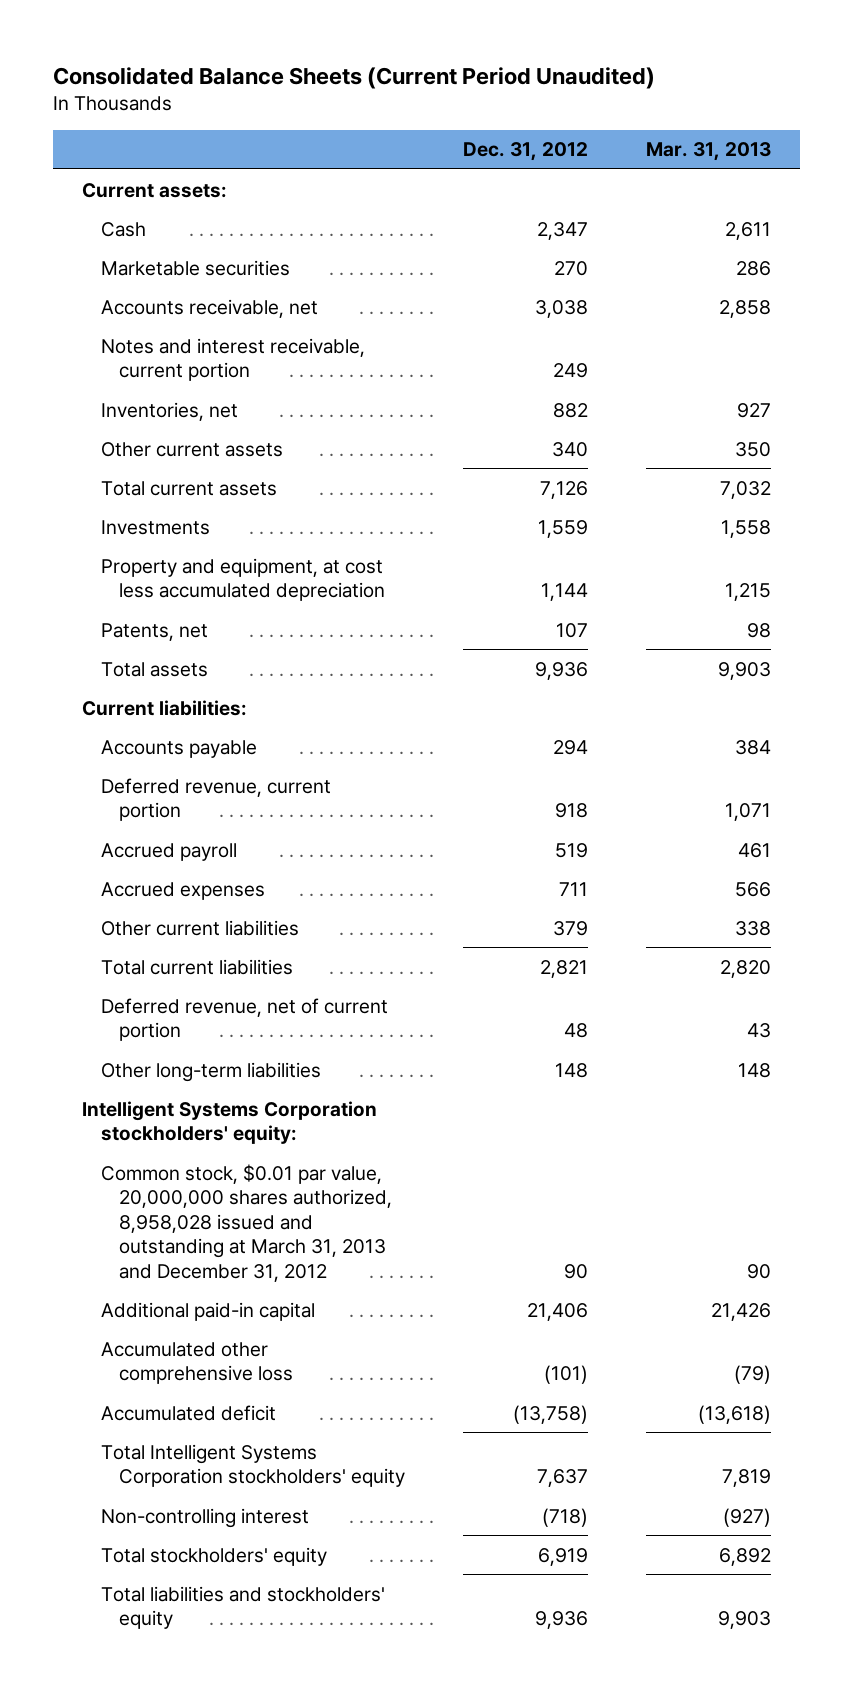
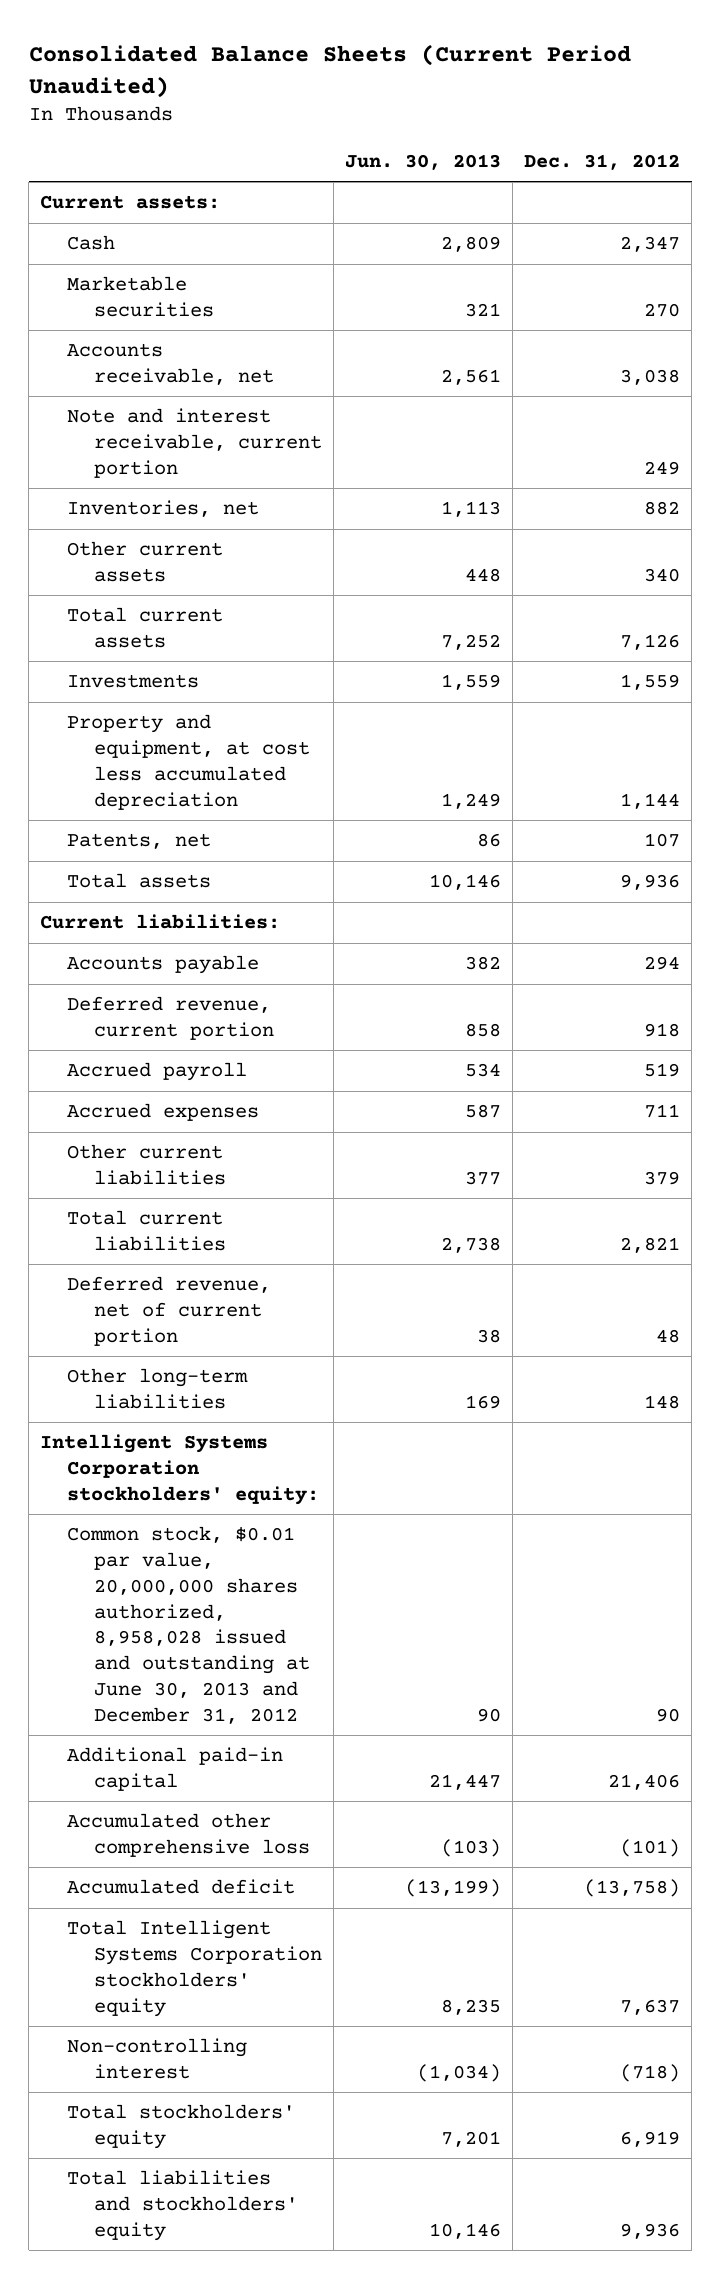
- | Dec. 31, 2012 | Mar. 31, 2013
+ | Jun. 30, 2013 | Dec. 31, 2012
- Notes and interest receivable, current portion | 249 |
+ Note and interest receivable, current portion | | 249
- Common stock, $0.01 par value, 20,000,000 shares authorized, 8,958,028 issued and outstanding at March 31, 2013 and December 31, 2012 | 90 | 90
+ Common stock, $0.01 par value, 20,000,000 shares authorized, 8,958,028 issued and outstanding at June 30, 2013 and December 31, 2012 | 90 | 90

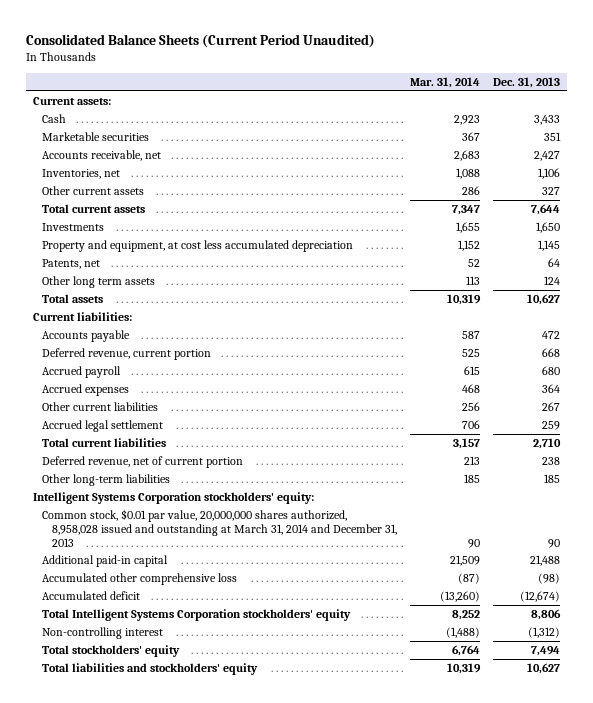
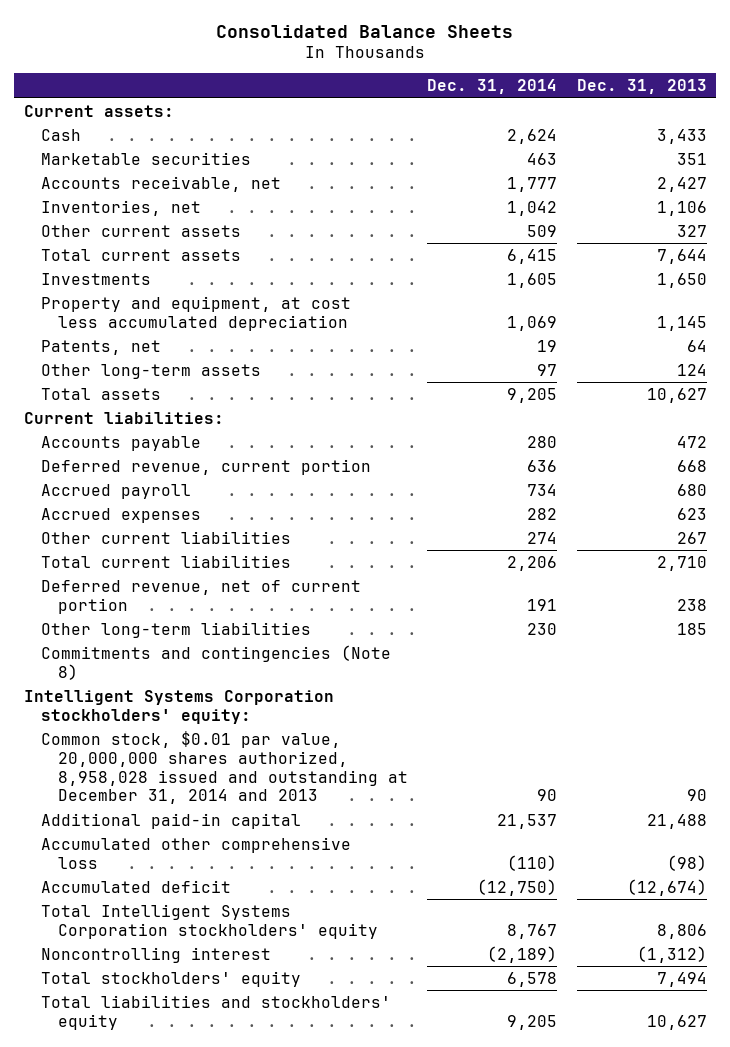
- Consolidated Balance Sheets (Current Period Unaudited)
+ Consolidated Balance Sheets
- | Mar. 31, 2014 | Dec. 31, 2013
+ | Dec. 31, 2014 | Dec. 31, 2013
- Other long term assets | 113 | 124
+ Other long-term assets | 97 | 124
- Accrued expenses | 468 | 364
+ Accrued expenses | 282 | 623
- Accrued legal settlement | 706 | 259
+ Commitments and contingencies (Note 8)
- Common stock, $0.01 par value, 20,000,000 shares authorized, 8,958,028 issued and outstanding at March 31, 2014 and December 31, 2013 | 90 | 90
+ Common stock, $0.01 par value, 20,000,000 shares authorized, 8,958,028 issued and outstanding at December 31, 2014 and 2013 | 90 | 90
- Non-controlling interest | (1,488) | (1,312)
+ Noncontrolling interest | (2,189) | (1,312)

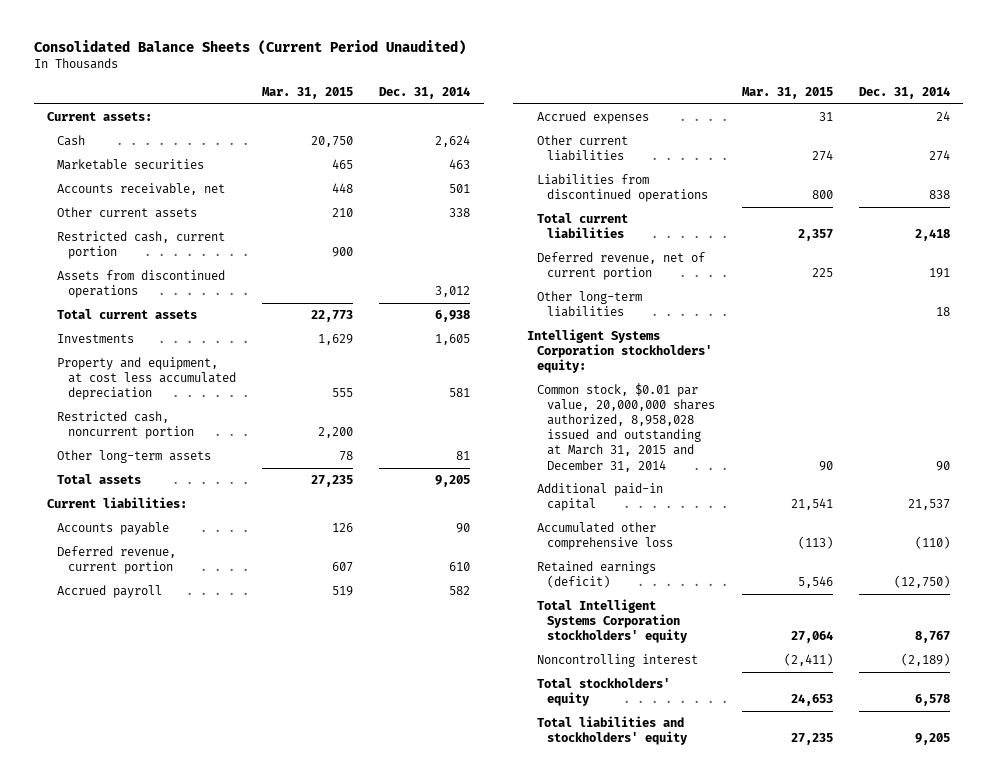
- Consolidated Balance Sheets
+ Consolidated Balance Sheets (Current Period Unaudited)
- | Dec. 31, 2014 | Dec. 31, 2013
+ | Mar. 31, 2015 | Dec. 31, 2014
- Accounts receivable, net | 1,777 | 2,427
- Inventories, net | 1,042 | 1,106
- Other current assets | 509 | 327
- Total current assets | 6,415 | 7,644
+ Accounts receivable, net | 448 | 501
+ Other current assets | 210 | 338
+ Restricted cash, current portion | 900 |
+ Assets from discontinued operations | | 3,012
+ Total current assets | 22,773 | 6,938
- Property and equipment, at cost less accumulated depreciation | 1,069 | 1,145
- Patents, net | 19 | 64
- Other long-term assets | 97 | 124
+ Property and equipment, at cost less accumulated depreciation | 555 | 581
+ Restricted cash, noncurrent portion | 2,200 |
+ Other long-term assets | 78 | 81
- Accounts payable | 280 | 472
- Deferred revenue, current portion | 636 | 668
- Accrued payroll | 734 | 680
- Accrued expenses | 282 | 623
+ Accounts payable | 126 | 90
+ Deferred revenue, current portion | 607 | 610
+ Accrued payroll | 519 | 582
+ Accrued expenses | 31 | 24
- Total current liabilities | 2,206 | 2,710
+ Liabilities from discontinued operations | 800 | 838
+ Total current liabilities | 2,357 | 2,418
- Other long-term liabilities | 230 | 185
- Commitments and contingencies (Note 8)
+ Other long-term liabilities | | 18
- Common stock, $0.01 par value, 20,000,000 shares authorized, 8,958,028 issued and outstanding at December 31, 2014 and 2013 | 90 | 90
+ Common stock, $0.01 par value, 20,000,000 shares authorized, 8,958,028 issued and outstanding at March 31, 2015 and December 31, 2014 | 90 | 90
- Accumulated deficit | (12,750) | (12,674)
+ Retained earnings (deficit) | 5,546 | (12,750)

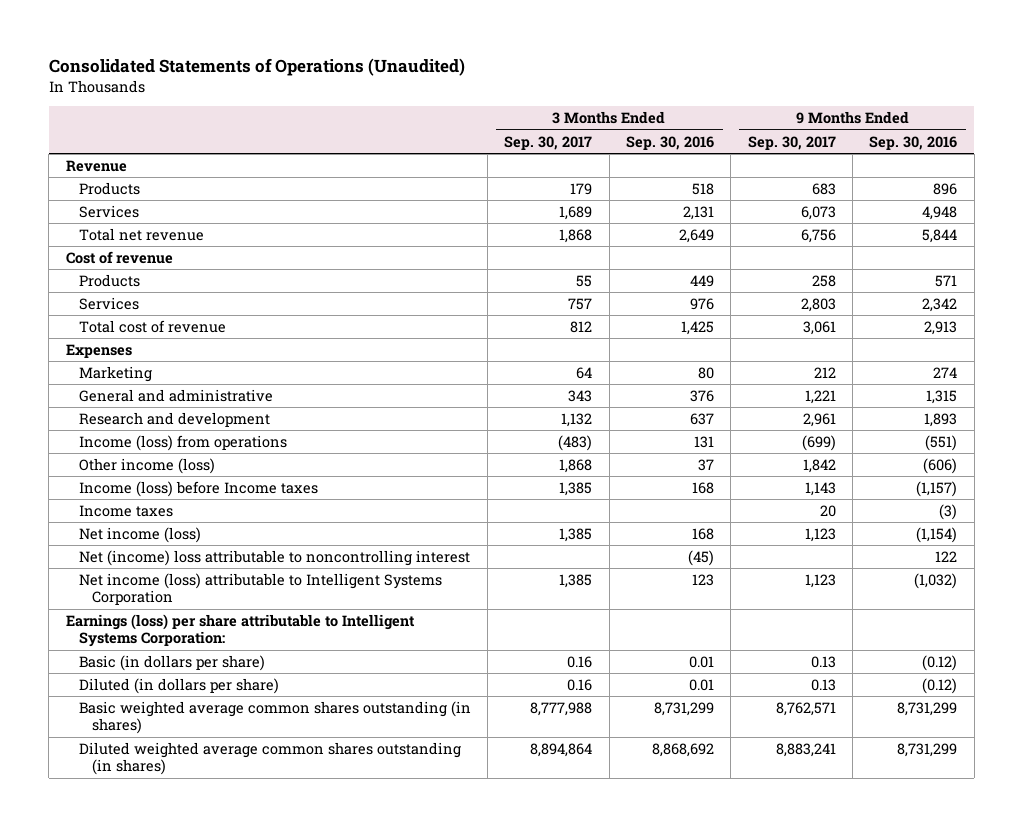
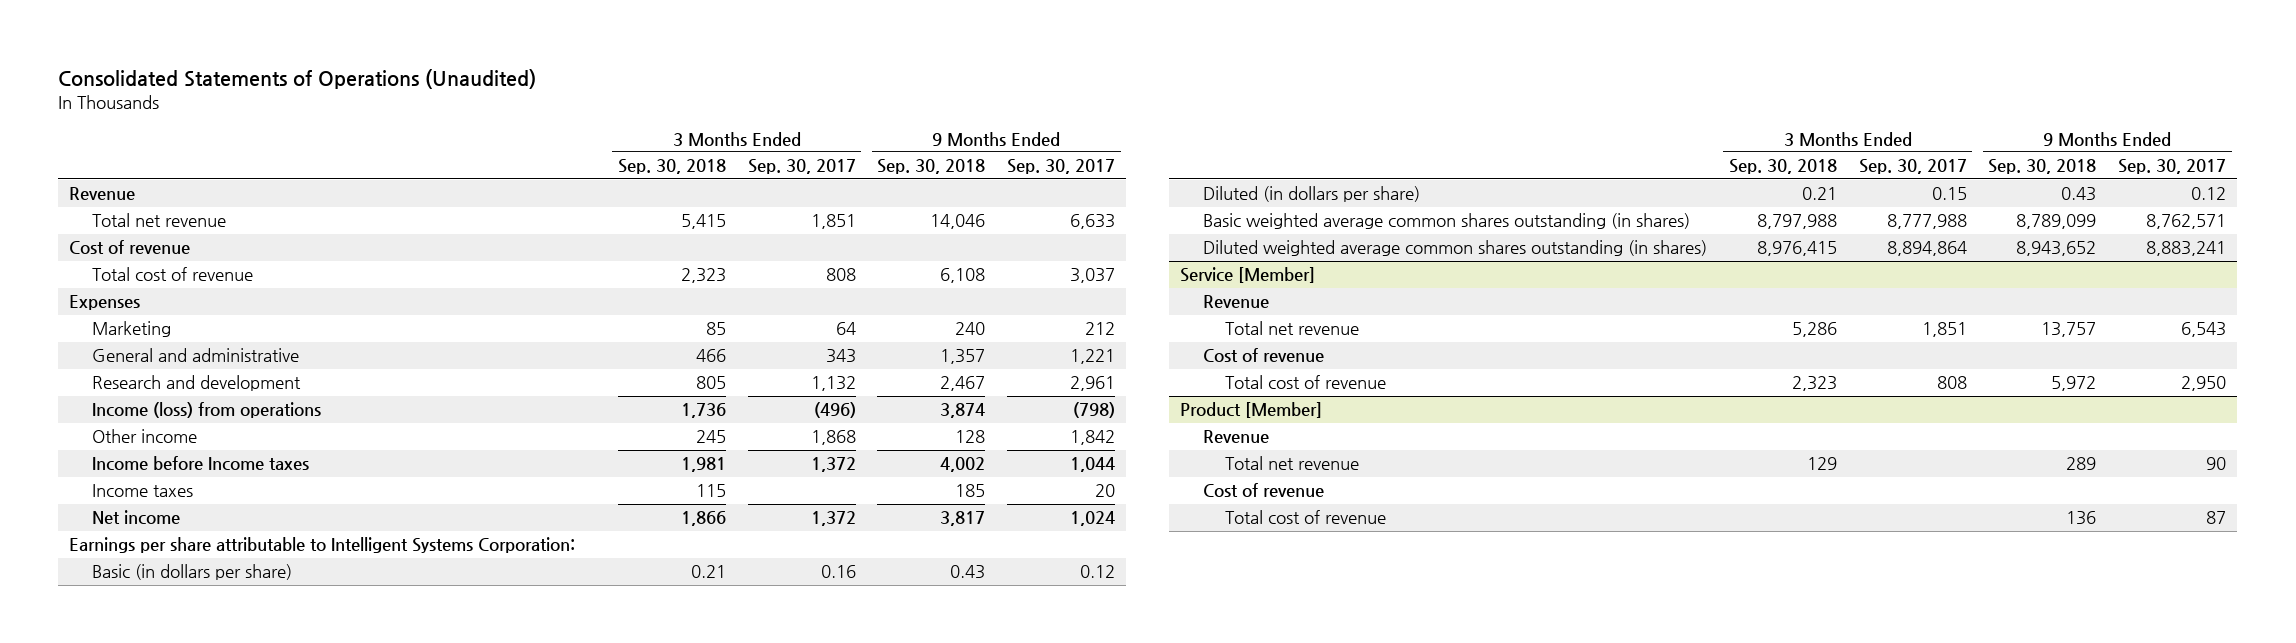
- | 3 Months Ended Sep. 30, 2017 | 3 Months Ended Sep. 30, 2016 | 9 Months Ended Sep. 30, 2017 | 9 Months Ended Sep. 30, 2016
+ | 3 Months Ended Sep. 30, 2018 | 3 Months Ended Sep. 30, 2017 | 9 Months Ended Sep. 30, 2018 | 9 Months Ended Sep. 30, 2017
- Products | 179 | 518 | 683 | 896
- Services | 1,689 | 2,131 | 6,073 | 4,948
- Total net revenue | 1,868 | 2,649 | 6,756 | 5,844
+ Total net revenue | 5,415 | 1,851 | 14,046 | 6,633
- Products | 55 | 449 | 258 | 571
- Services | 757 | 976 | 2,803 | 2,342
- Total cost of revenue | 812 | 1,425 | 3,061 | 2,913
+ Total cost of revenue | 2,323 | 808 | 6,108 | 3,037
- Income (loss) from operations | (483) | 131 | (699) | (551)
- Other income (loss) | 1,868 | 37 | 1,842 | (606)
- Income (loss) before Income taxes | 1,385 | 168 | 1,143 | (1,157)
+ Income (loss) from operations | 1,736 | (496) | 3,874 | (798)
+ Other income | 245 | 1,868 | 128 | 1,842
+ Income before Income taxes | 1,981 | 1,372 | 4,002 | 1,044
- Net income (loss) | 1,385 | 168 | 1,123 | (1,154)
- Net (income) loss attributable to noncontrolling interest | | (45) | | 122
- Net income (loss) attributable to Intelligent Systems Corporation | 1,385 | 123 | 1,123 | (1,032)
- Earnings (loss) per share attributable to Intelligent Systems Corporation:
- Basic (in dollars per share) | 0.16 | 0.01 | 0.13 | (0.12)
- Diluted (in dollars per share) | 0.16 | 0.01 | 0.13 | (0.12)
+ Net income | 1,866 | 1,372 | 3,817 | 1,024
+ Earnings per share attributable to Intelligent Systems Corporation:
+ Basic (in dollars per share) | 0.21 | 0.16 | 0.43 | 0.12
+ Diluted (in dollars per share) | 0.21 | 0.15 | 0.43 | 0.12
+ Service [Member]
+ Revenue
+ Total net revenue | 5,286 | 1,851 | 13,757 | 6,543
+ Cost of revenue
+ Total cost of revenue | 2,323 | 808 | 5,972 | 2,950
+ Product [Member]
+ Revenue
+ Total net revenue | 129 | | 289 | 90
+ Cost of revenue
+ Total cost of revenue | | | 136 | 87

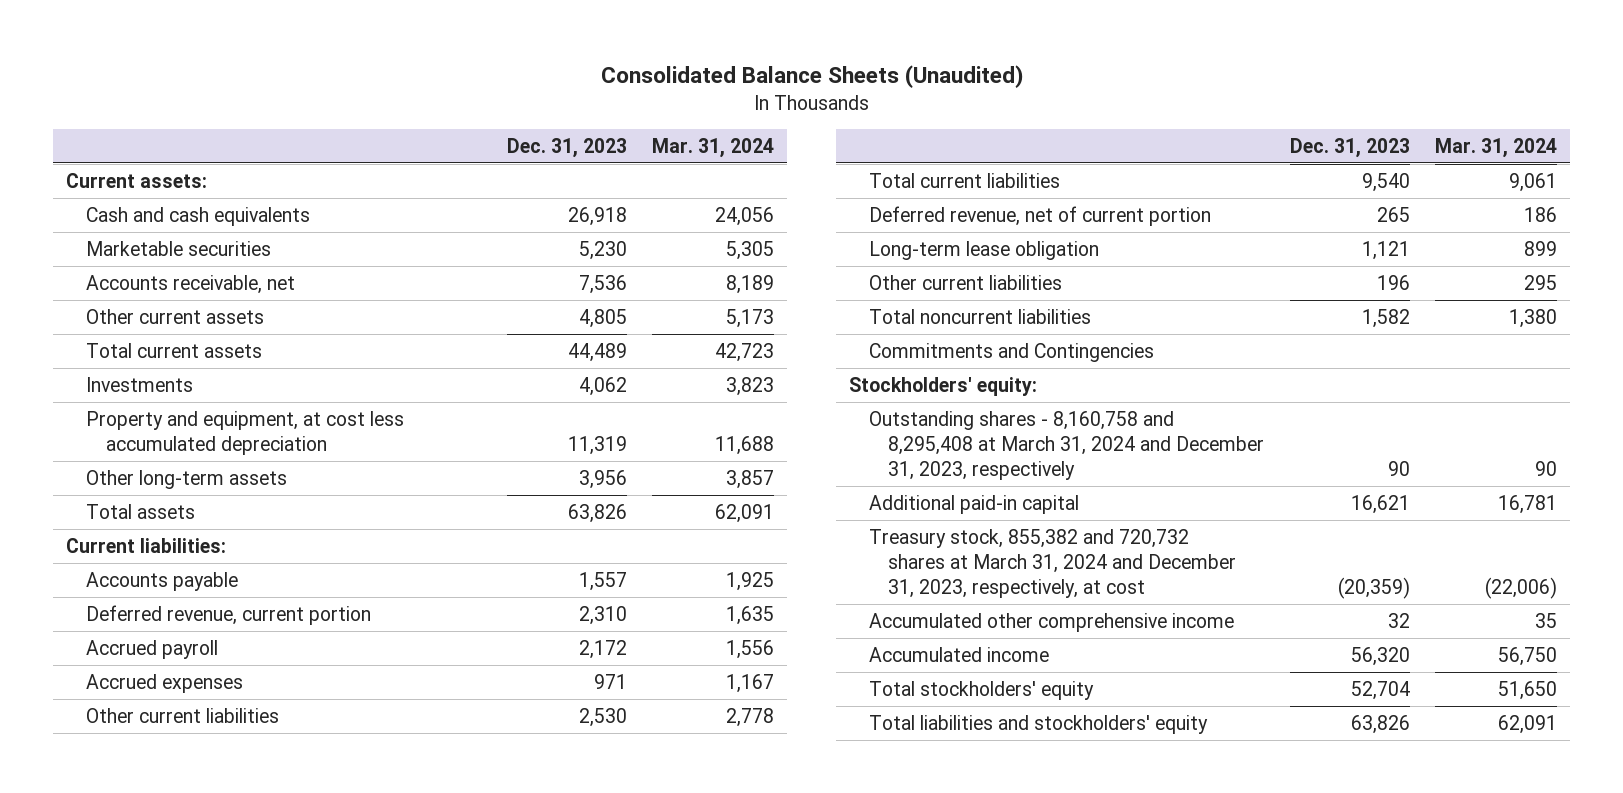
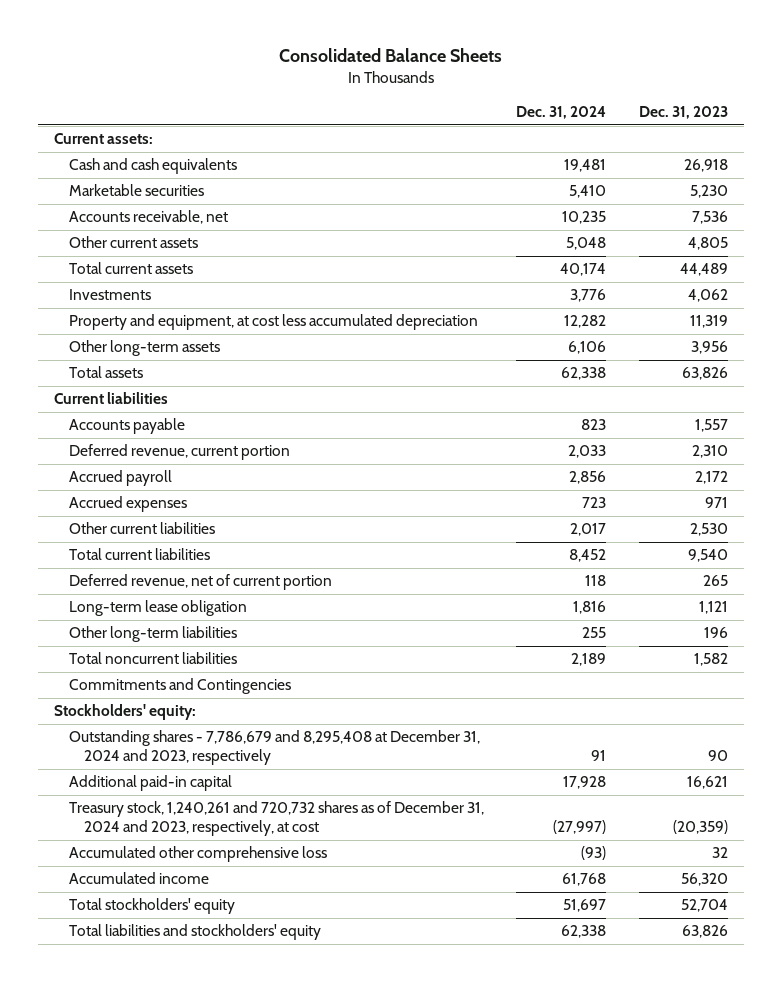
- Consolidated Balance Sheets (Unaudited)
+ Consolidated Balance Sheets
- | Dec. 31, 2023 | Mar. 31, 2024
+ | Dec. 31, 2024 | Dec. 31, 2023
- Current liabilities:
+ Current liabilities
- Other current liabilities | 196 | 295
+ Other long-term liabilities | 255 | 196
- Outstanding shares - 8,160,758 and 8,295,408 at March 31, 2024 and December 31, 2023, respectively | 90 | 90
+ Outstanding shares - 7,786,679 and 8,295,408 at December 31, 2024 and 2023, respectively | 91 | 90
- Treasury stock, 855,382 and 720,732 shares at March 31, 2024 and December 31, 2023, respectively, at cost | (20,359) | (22,006)
- Accumulated other comprehensive income | 32 | 35
+ Treasury stock, 1,240,261 and 720,732 shares as of December 31, 2024 and 2023, respectively, at cost | (27,997) | (20,359)
+ Accumulated other comprehensive loss | (93) | 32

